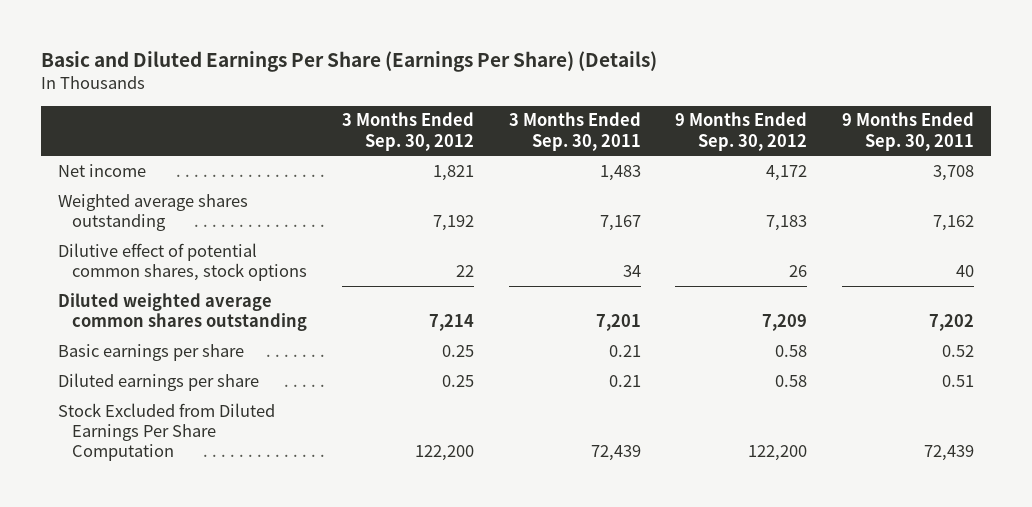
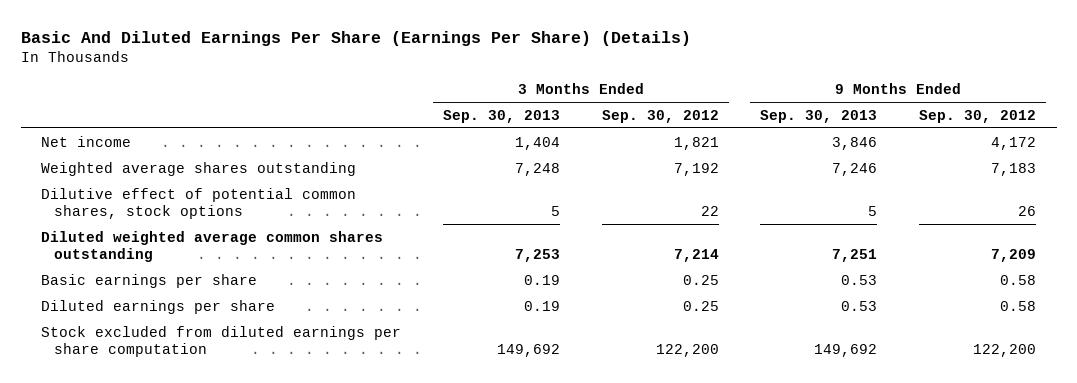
- Basic and Diluted Earnings Per Share (Earnings Per Share) (Details)
+ Basic And Diluted Earnings Per Share (Earnings Per Share) (Details)
- | 3 Months Ended Sep. 30, 2012 | 3 Months Ended Sep. 30, 2011 | 9 Months Ended Sep. 30, 2012 | 9 Months Ended Sep. 30, 2011
+ | 3 Months Ended Sep. 30, 2013 | 3 Months Ended Sep. 30, 2012 | 9 Months Ended Sep. 30, 2013 | 9 Months Ended Sep. 30, 2012
- Stock Excluded from Diluted Earnings Per Share Computation | 122,200 | 72,439 | 122,200 | 72,439
+ Stock excluded from diluted earnings per share computation | 149,692 | 122,200 | 149,692 | 122,200

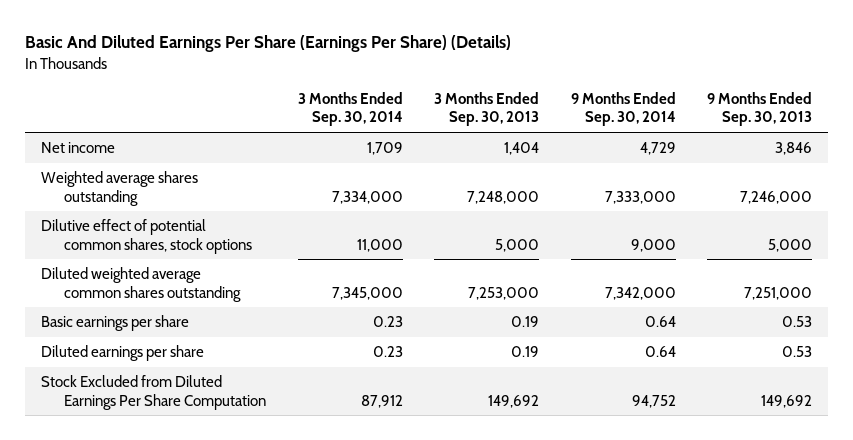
- | 3 Months Ended Sep. 30, 2013 | 3 Months Ended Sep. 30, 2012 | 9 Months Ended Sep. 30, 2013 | 9 Months Ended Sep. 30, 2012
+ | 3 Months Ended Sep. 30, 2014 | 3 Months Ended Sep. 30, 2013 | 9 Months Ended Sep. 30, 2014 | 9 Months Ended Sep. 30, 2013
- Weighted average shares outstanding | 7,248 | 7,192 | 7,246 | 7,183
- Dilutive effect of potential common shares, stock options | 5 | 22 | 5 | 26
- Diluted weighted average common shares outstanding | 7,253 | 7,214 | 7,251 | 7,209
+ Weighted average shares outstanding | 7,334,000 | 7,248,000 | 7,333,000 | 7,246,000
+ Dilutive effect of potential common shares, stock options | 11,000 | 5,000 | 9,000 | 5,000
+ Diluted weighted average common shares outstanding | 7,345,000 | 7,253,000 | 7,342,000 | 7,251,000
- Stock excluded from diluted earnings per share computation | 149,692 | 122,200 | 149,692 | 122,200
+ Stock Excluded from Diluted Earnings Per Share Computation | 87,912 | 149,692 | 94,752 | 149,692

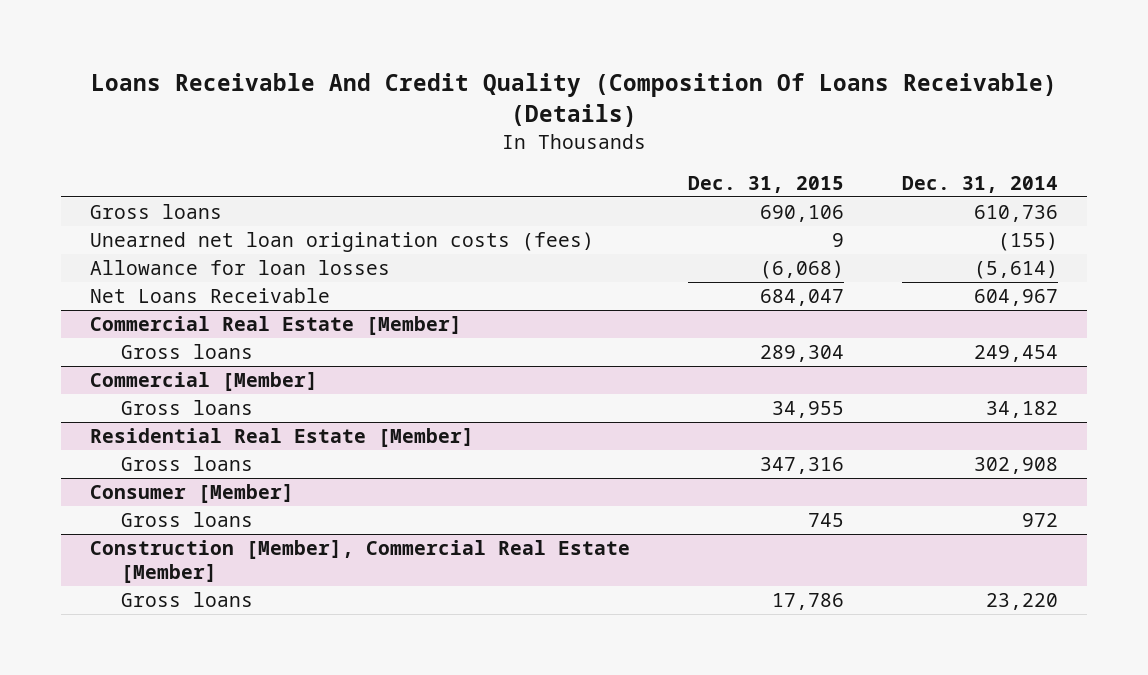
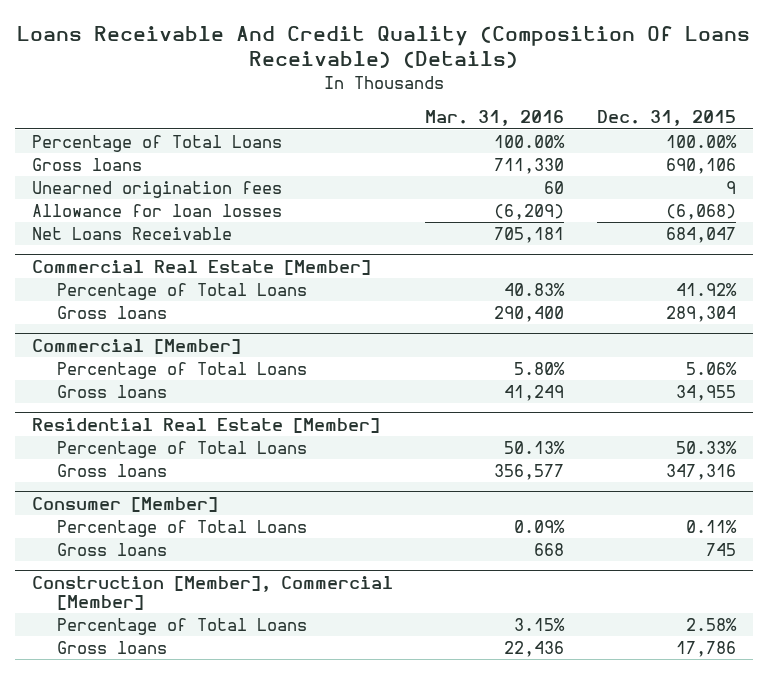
- | Dec. 31, 2015 | Dec. 31, 2014
+ | Mar. 31, 2016 | Dec. 31, 2015
+ Percentage of Total Loans | 100.00% | 100.00%
- Unearned net loan origination costs (fees) | 9 | (155)
+ Unearned origination fees | 60 | 9
@ Commercial Real Estate [Member]
+ Percentage of Total Loans | 40.83% | 41.92%
@ Commercial [Member]
+ Percentage of Total Loans | 5.80% | 5.06%
@ Residential Real Estate [Member]
+ Percentage of Total Loans | 50.13% | 50.33%
@ Consumer [Member]
+ Percentage of Total Loans | 0.09% | 0.11%
- Construction [Member], Commercial Real Estate [Member]
+ Construction [Member], Commercial [Member]
+ Percentage of Total Loans | 3.15% | 2.58%

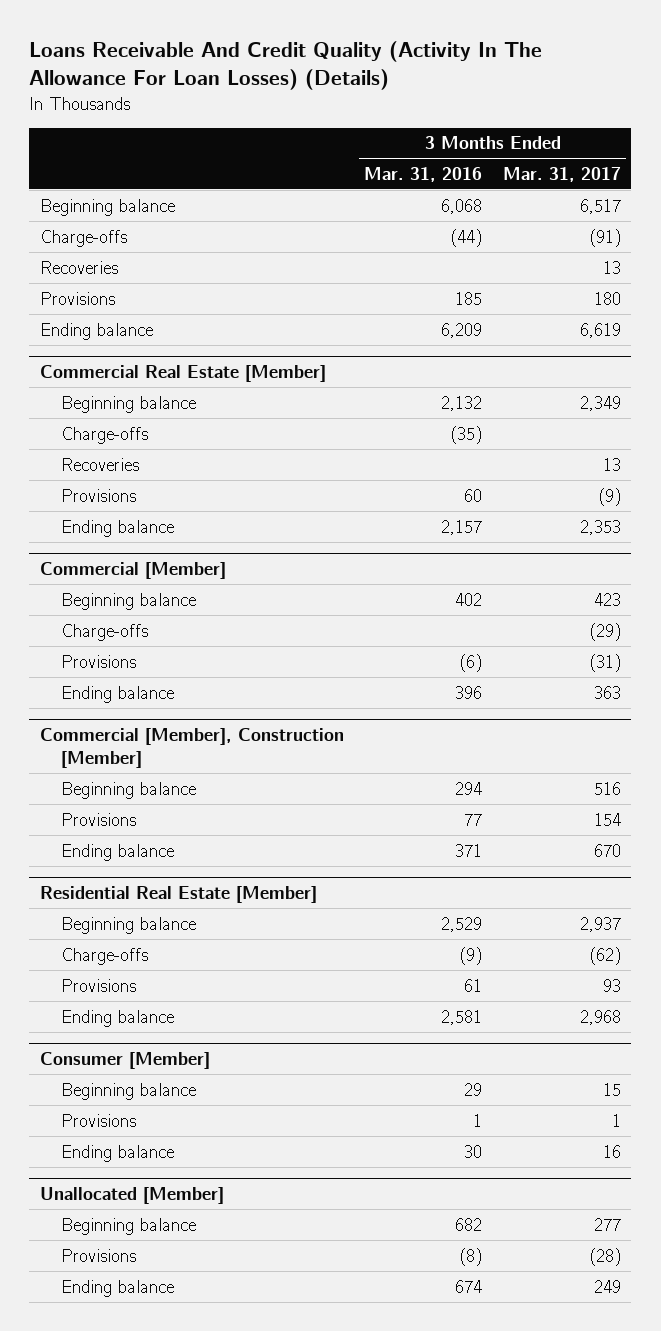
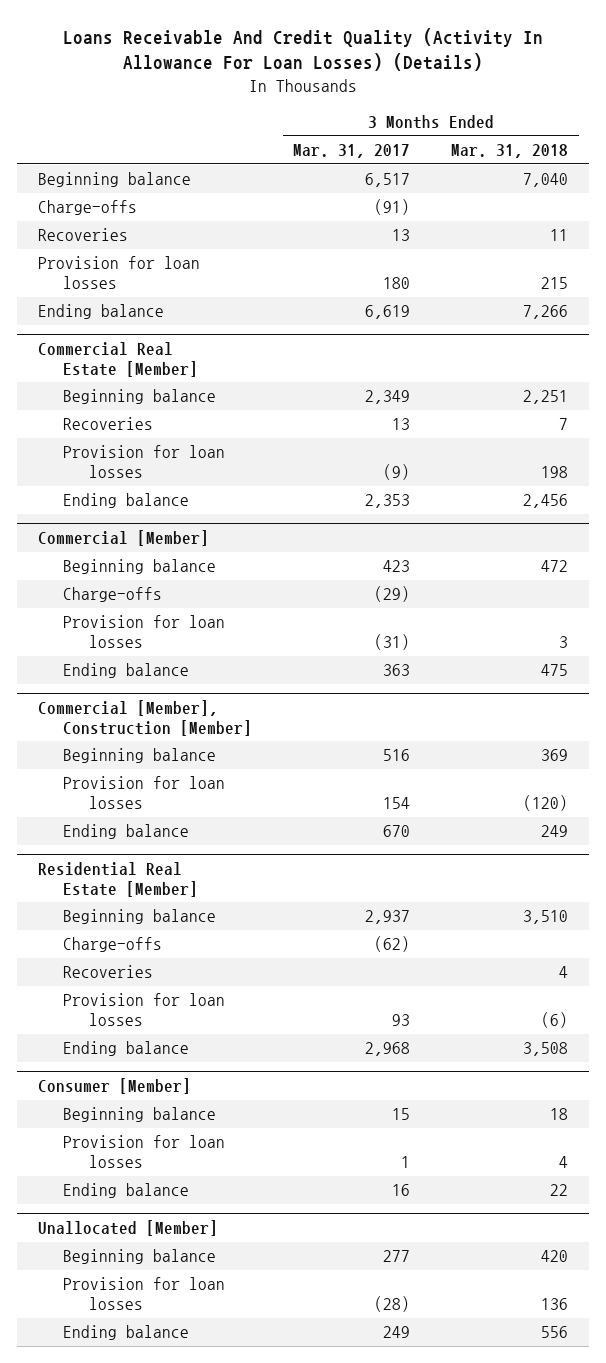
- Loans Receivable And Credit Quality (Activity In The Allowance For Loan Losses) (Details)
+ Loans Receivable And Credit Quality (Activity In Allowance For Loan Losses) (Details)
- | 3 Months Ended Mar. 31, 2016 | 3 Months Ended Mar. 31, 2017
+ | 3 Months Ended Mar. 31, 2017 | 3 Months Ended Mar. 31, 2018
- Provisions | 185 | 180
+ Provision for loan losses | 180 | 215
@ Commercial Real Estate [Member]
- Charge-offs | (35) |
- Provisions | 60 | (9)
+ Provision for loan losses | (9) | 198
@ Commercial [Member]
- Provisions | (6) | (31)
+ Provision for loan losses | (31) | 3
@ Commercial [Member], Construction [Member]
- Provisions | 77 | 154
+ Provision for loan losses | 154 | (120)
@ Residential Real Estate [Member]
- Provisions | 61 | 93
+ Recoveries | | 4
+ Provision for loan losses | 93 | (6)
@ Consumer [Member]
- Provisions | 1 | 1
+ Provision for loan losses | 1 | 4
@ Unallocated [Member]
- Provisions | (8) | (28)
+ Provision for loan losses | (28) | 136

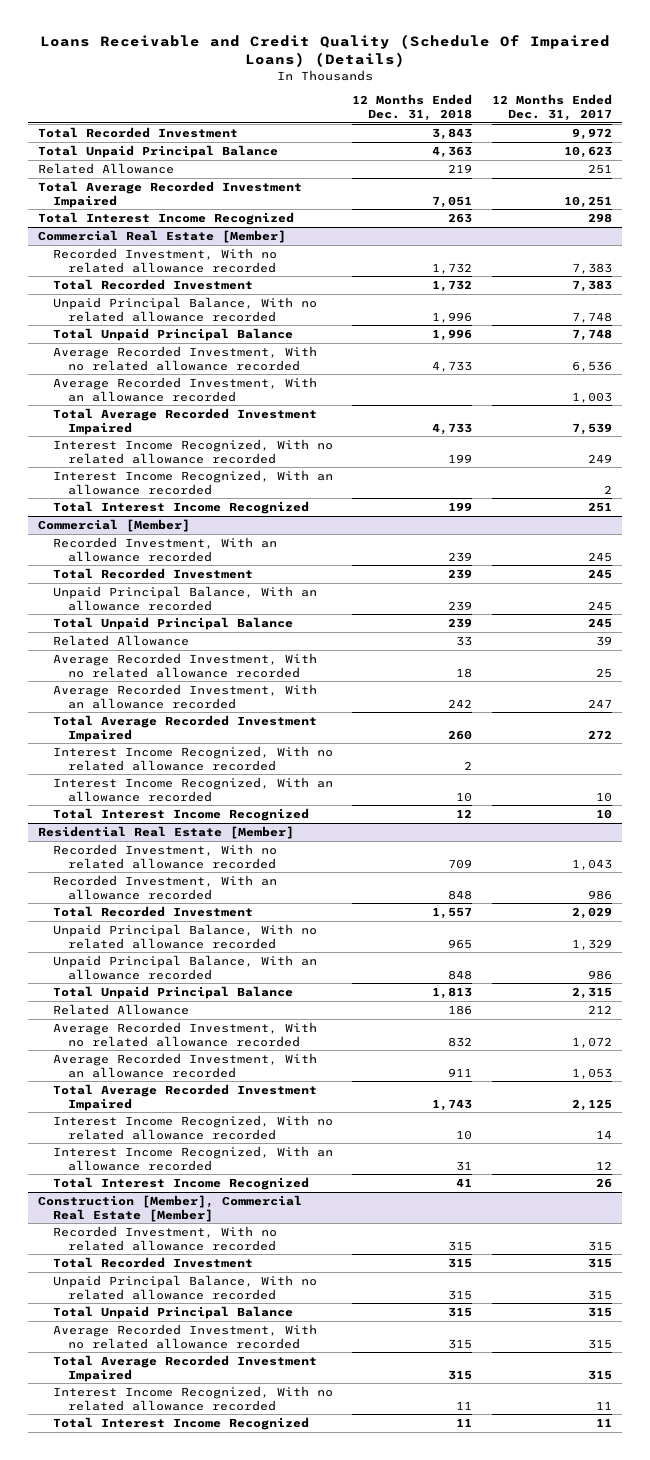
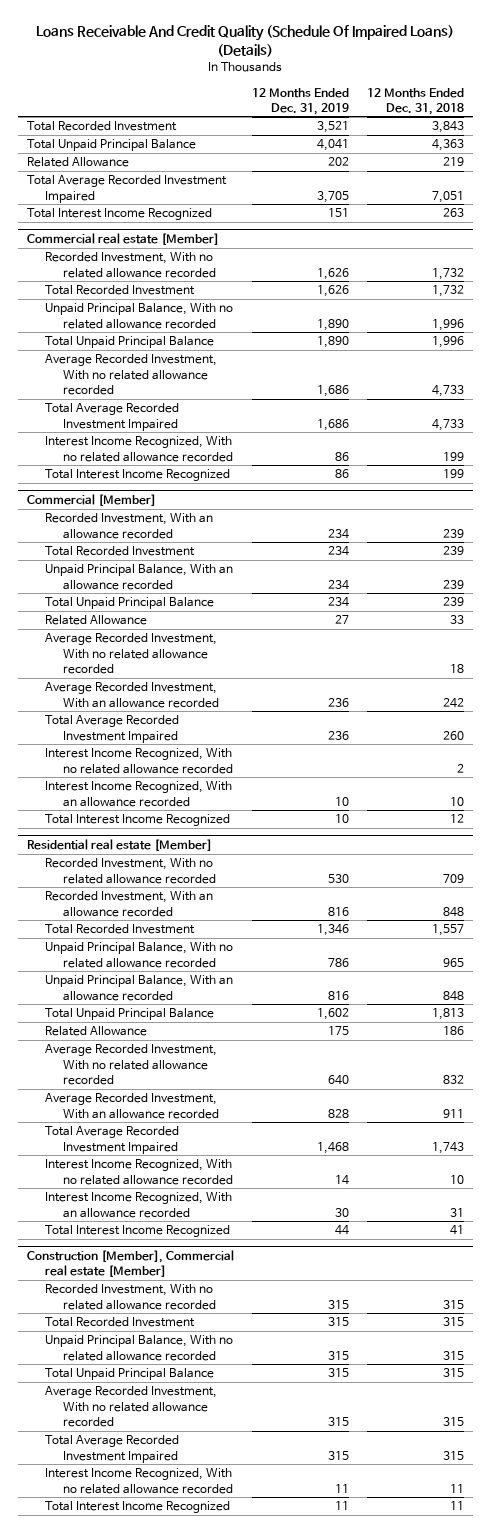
- Loans Receivable and Credit Quality (Schedule Of Impaired Loans) (Details)
+ Loans Receivable And Credit Quality (Schedule Of Impaired Loans) (Details)
- | 12 Months Ended Dec. 31, 2018 | 12 Months Ended Dec. 31, 2017
+ | 12 Months Ended Dec. 31, 2019 | 12 Months Ended Dec. 31, 2018
- Commercial Real Estate [Member]
+ Commercial real estate [Member]
- Average Recorded Investment, With an allowance recorded | | 1,003
- Interest Income Recognized, With an allowance recorded | | 2
- Residential Real Estate [Member]
+ Residential real estate [Member]
- Construction [Member], Commercial Real Estate [Member]
+ Construction [Member], Commercial real estate [Member]

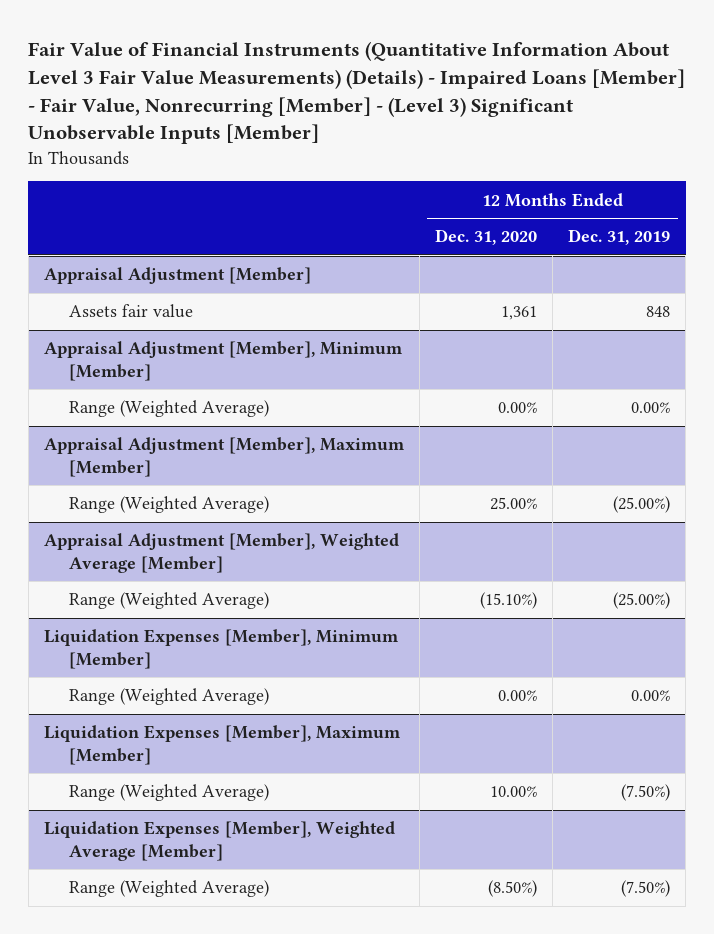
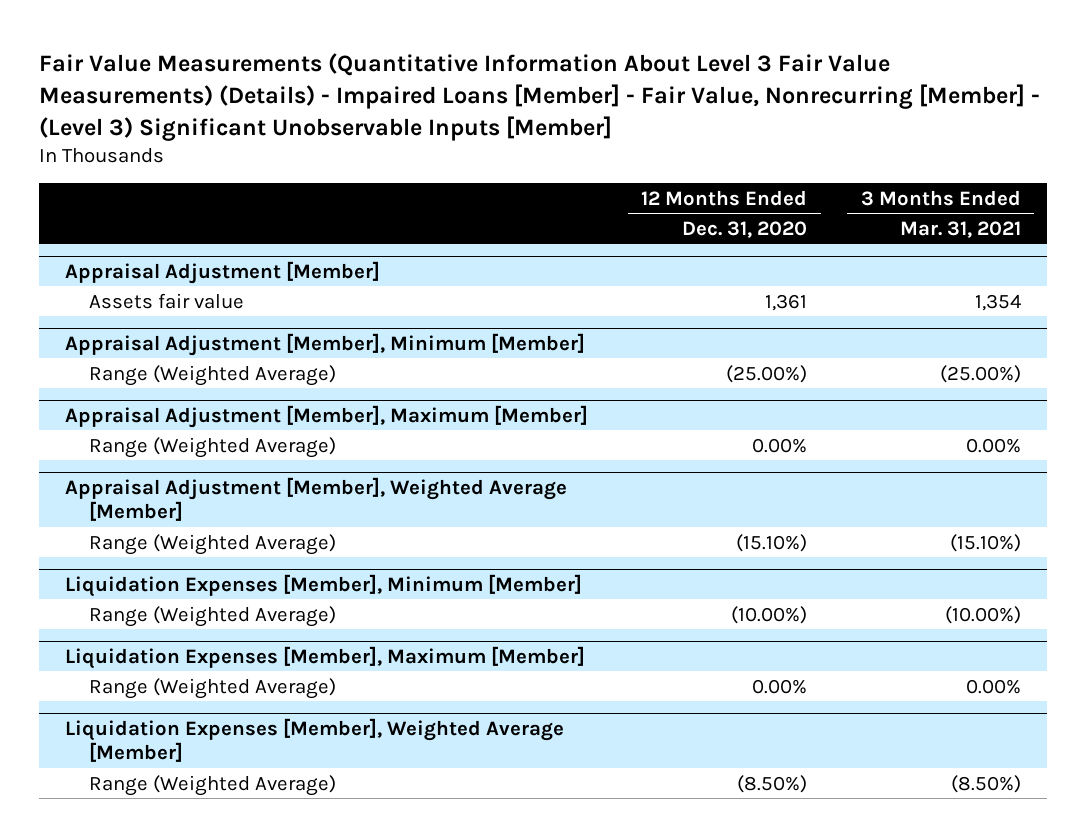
- Fair Value of Financial Instruments (Quantitative Information About Level 3 Fair Value Measurements) (Details) - Impaired Loans [Member] - Fair Value, Nonrecurring [Member] - (Level 3) Significant Unobservable Inputs [Member]
+ Fair Value Measurements (Quantitative Information About Level 3 Fair Value Measurements) (Details) - Impaired Loans [Member] - Fair Value, Nonrecurring [Member] - (Level 3) Significant Unobservable Inputs [Member]
- | 12 Months Ended Dec. 31, 2020 | 12 Months Ended Dec. 31, 2019
+ | 12 Months Ended Dec. 31, 2020 | 3 Months Ended Mar. 31, 2021
@ Appraisal Adjustment [Member], Minimum [Member]
- Range (Weighted Average) | 0.00% | 0.00%
+ Range (Weighted Average) | (25.00%) | (25.00%)
@ Appraisal Adjustment [Member], Maximum [Member]
- Range (Weighted Average) | 25.00% | (25.00%)
+ Range (Weighted Average) | 0.00% | 0.00%
@ Liquidation Expenses [Member], Minimum [Member]
- Range (Weighted Average) | 0.00% | 0.00%
+ Range (Weighted Average) | (10.00%) | (10.00%)
@ Liquidation Expenses [Member], Maximum [Member]
- Range (Weighted Average) | 10.00% | (7.50%)
+ Range (Weighted Average) | 0.00% | 0.00%

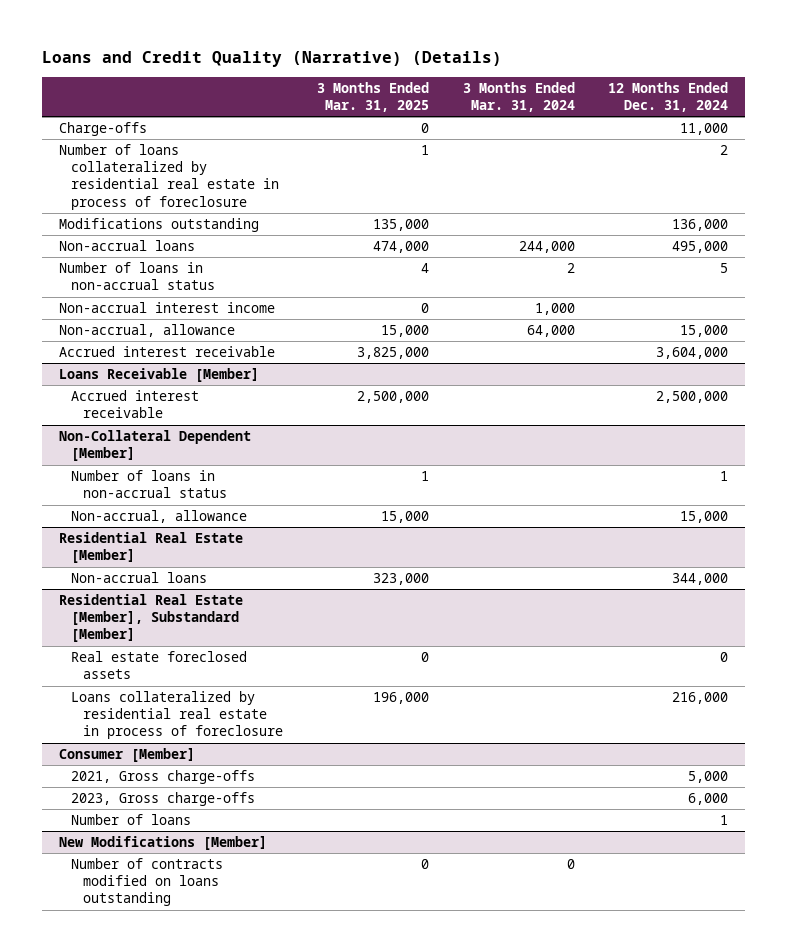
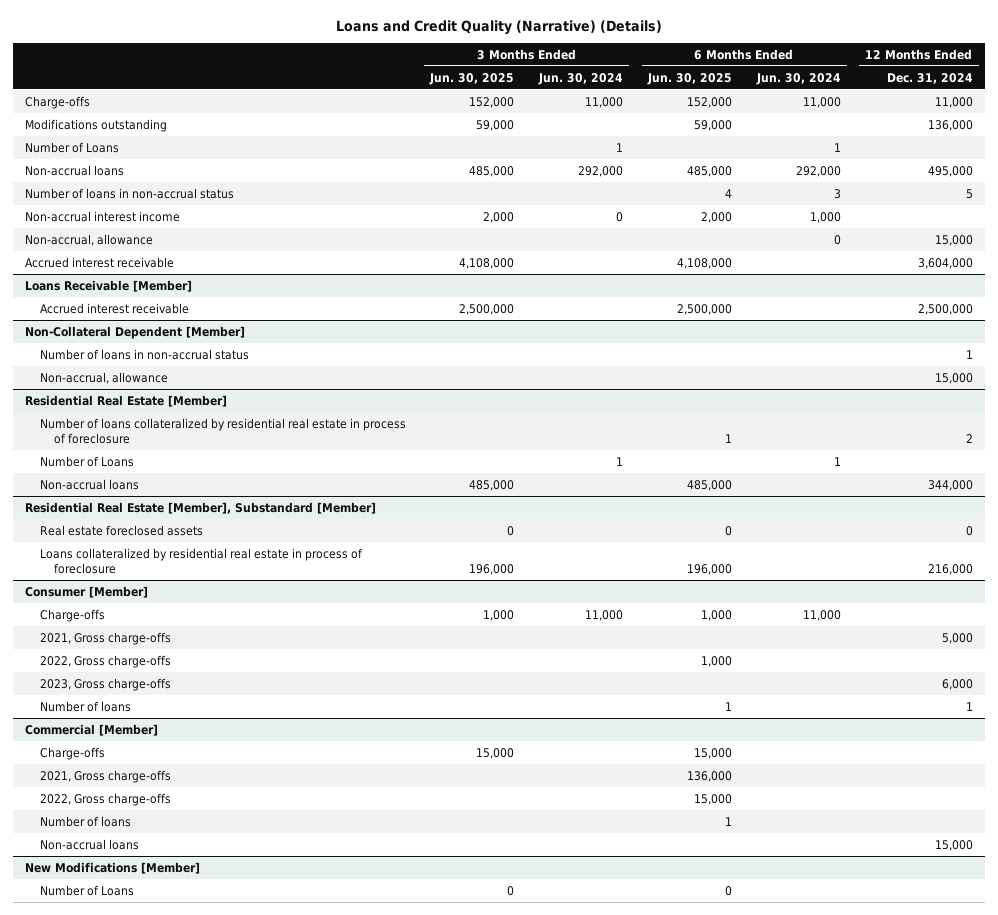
- | 3 Months Ended Mar. 31, 2025 | 3 Months Ended Mar. 31, 2024 | 12 Months Ended Dec. 31, 2024
+ | 3 Months Ended Jun. 30, 2025 | 3 Months Ended Jun. 30, 2024 | 6 Months Ended Jun. 30, 2025 | 6 Months Ended Jun. 30, 2024 | 12 Months Ended Dec. 31, 2024
- Number of loans collateralized by residential real estate in process of foreclosure | 1 | | 2
+ Number of Loans | | 1 | | 1 |
@ Residential Real Estate [Member]
+ Number of loans collateralized by residential real estate in process of foreclosure | | | 1 | | 2
+ Number of Loans | | 1 | | 1 |
@ Consumer [Member]
+ Charge-offs | 1,000 | 11,000 | 1,000 | 11,000 |
+ 2022, Gross charge-offs | | | 1,000 | |
+ Commercial [Member]
+ Charge-offs | 15,000 | | 15,000 | |
+ 2021, Gross charge-offs | | | 136,000 | |
+ 2022, Gross charge-offs | | | 15,000 | |
+ Number of loans | | | 1 | |
+ Non-accrual loans | | | | | 15,000
@ New Modifications [Member]
- Number of contracts modified on loans outstanding | 0 | 0 |
+ Number of Loans | 0 | | 0 | |

